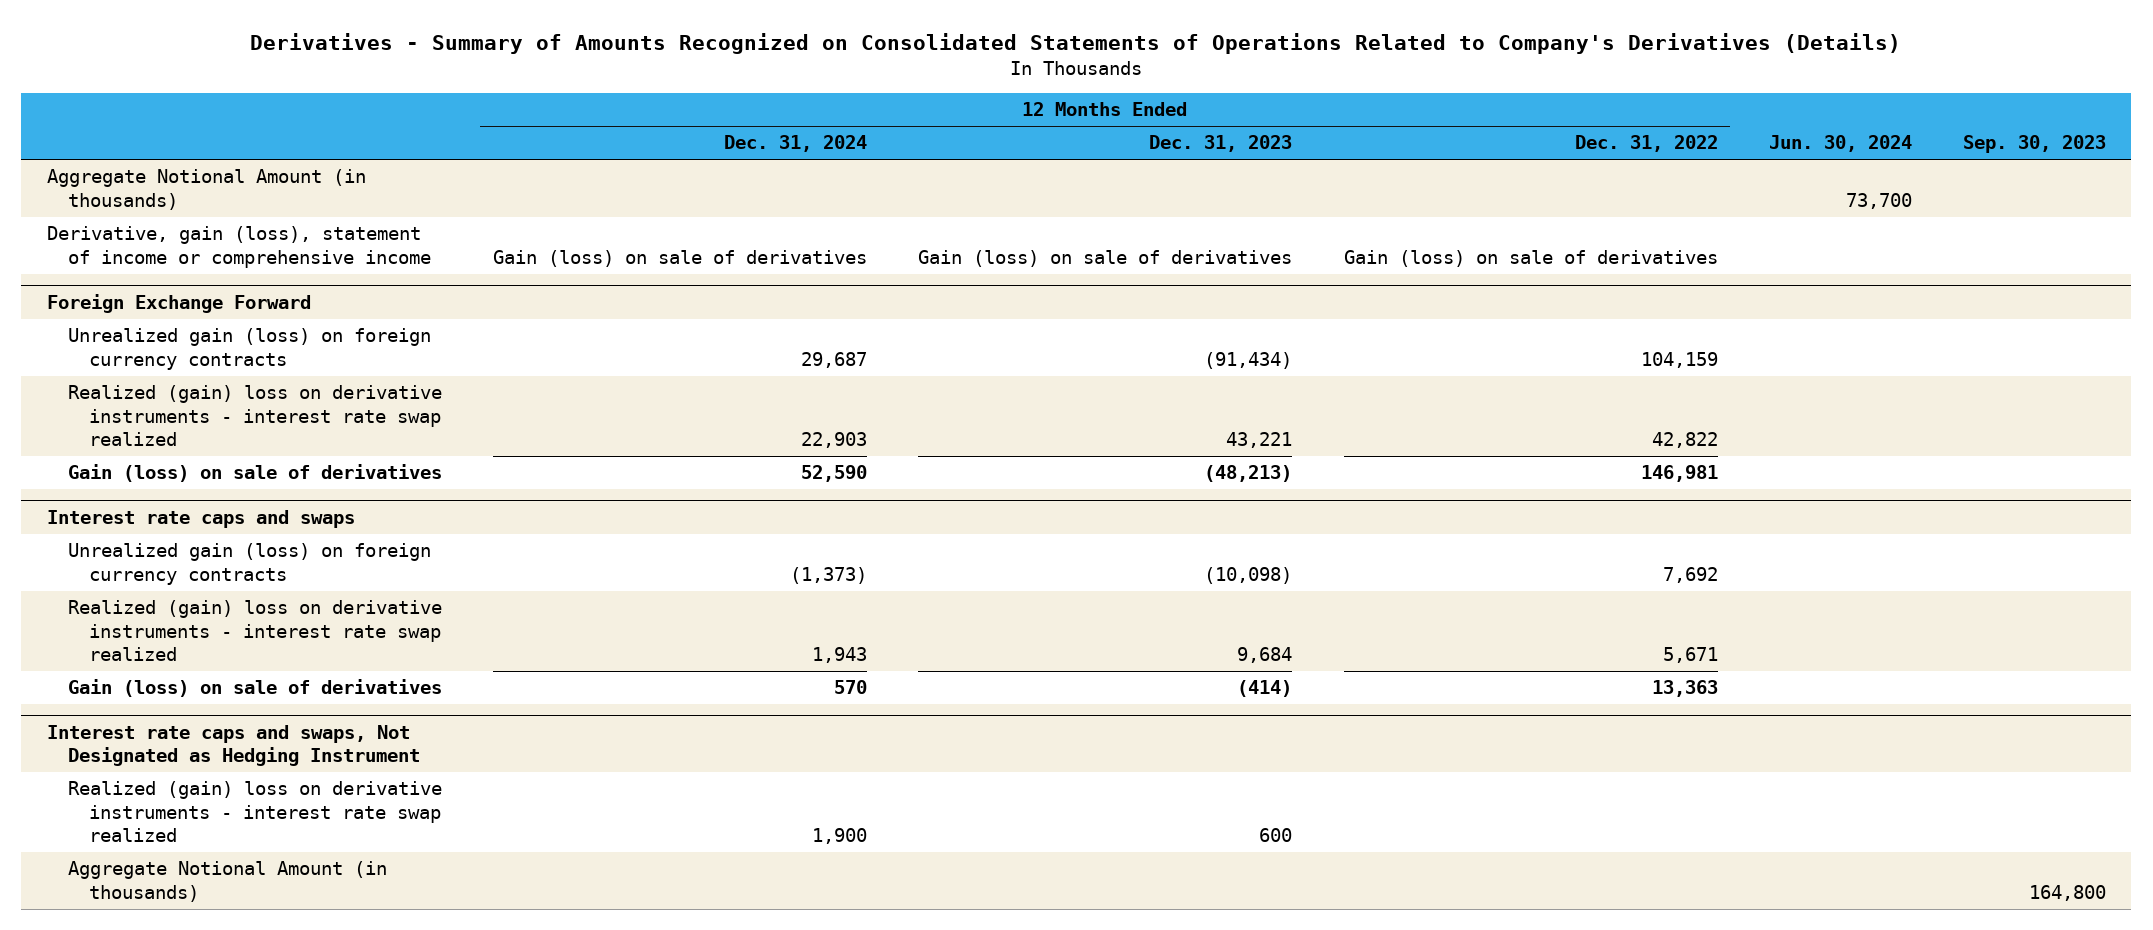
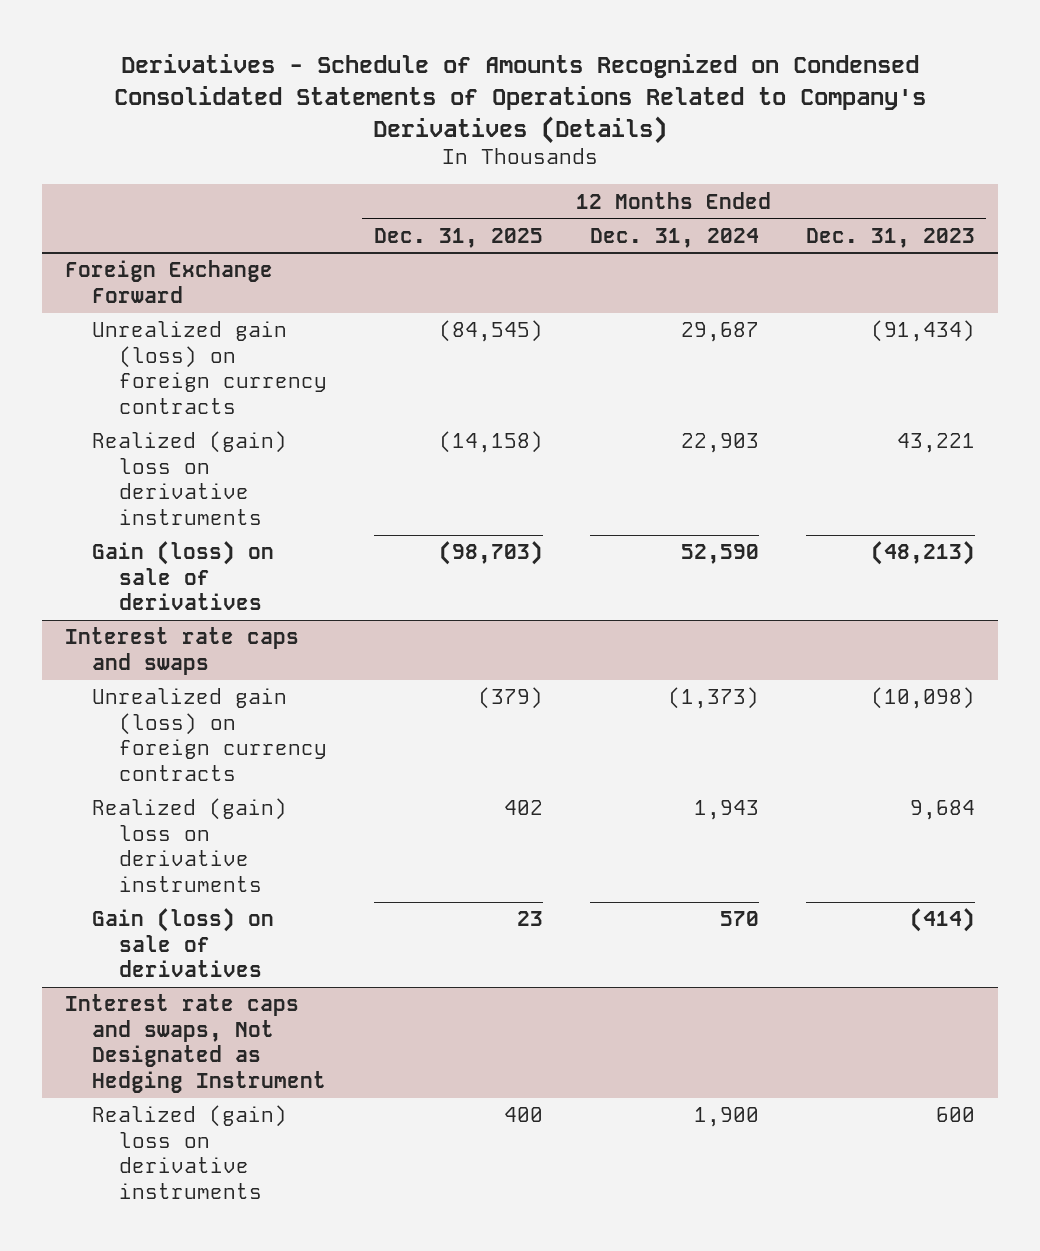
- Derivatives - Summary of Amounts Recognized on Consolidated Statements of Operations Related to Company's Derivatives (Details)
+ Derivatives - Schedule of Amounts Recognized on Condensed Consolidated Statements of Operations Related to Company's Derivatives (Details)
- | 12 Months Ended Dec. 31, 2024 | 12 Months Ended Dec. 31, 2023 | 12 Months Ended Dec. 31, 2022 | Jun. 30, 2024 | Sep. 30, 2023
+ | 12 Months Ended Dec. 31, 2025 | 12 Months Ended Dec. 31, 2024 | 12 Months Ended Dec. 31, 2023
- Aggregate Notional Amount (in thousands) | | | | 73,700 |
- Derivative, gain (loss), statement of income or comprehensive income | Gain (loss) on sale of derivatives | Gain (loss) on sale of derivatives | Gain (loss) on sale of derivatives | |
@ Foreign Exchange Forward
- Realized (gain) loss on derivative instruments - interest rate swap realized | 22,903 | 43,221 | 42,822 | |
+ Realized (gain) loss on derivative instruments | (14,158) | 22,903 | 43,221
@ Interest rate caps and swaps
- Realized (gain) loss on derivative instruments - interest rate swap realized | 1,943 | 9,684 | 5,671 | |
+ Realized (gain) loss on derivative instruments | 402 | 1,943 | 9,684
@ Interest rate caps and swaps, Not Designated as Hedging Instrument
- Realized (gain) loss on derivative instruments - interest rate swap realized | 1,900 | 600 | | |
- Aggregate Notional Amount (in thousands) | | | | | 164,800
+ Realized (gain) loss on derivative instruments | 400 | 1,900 | 600

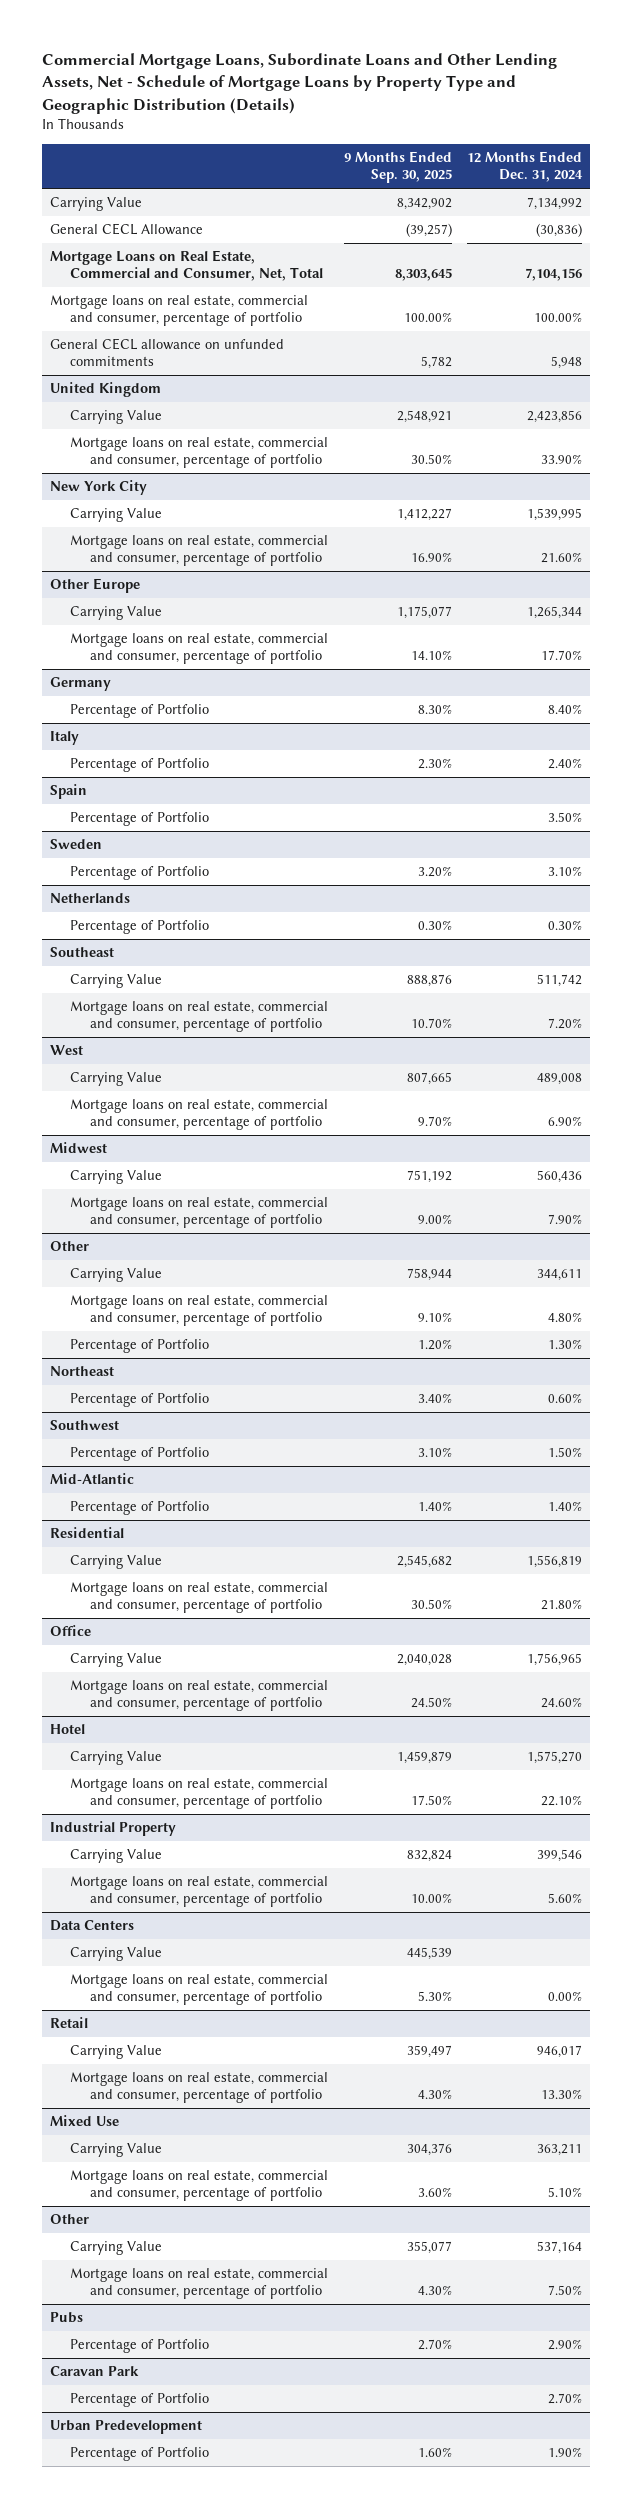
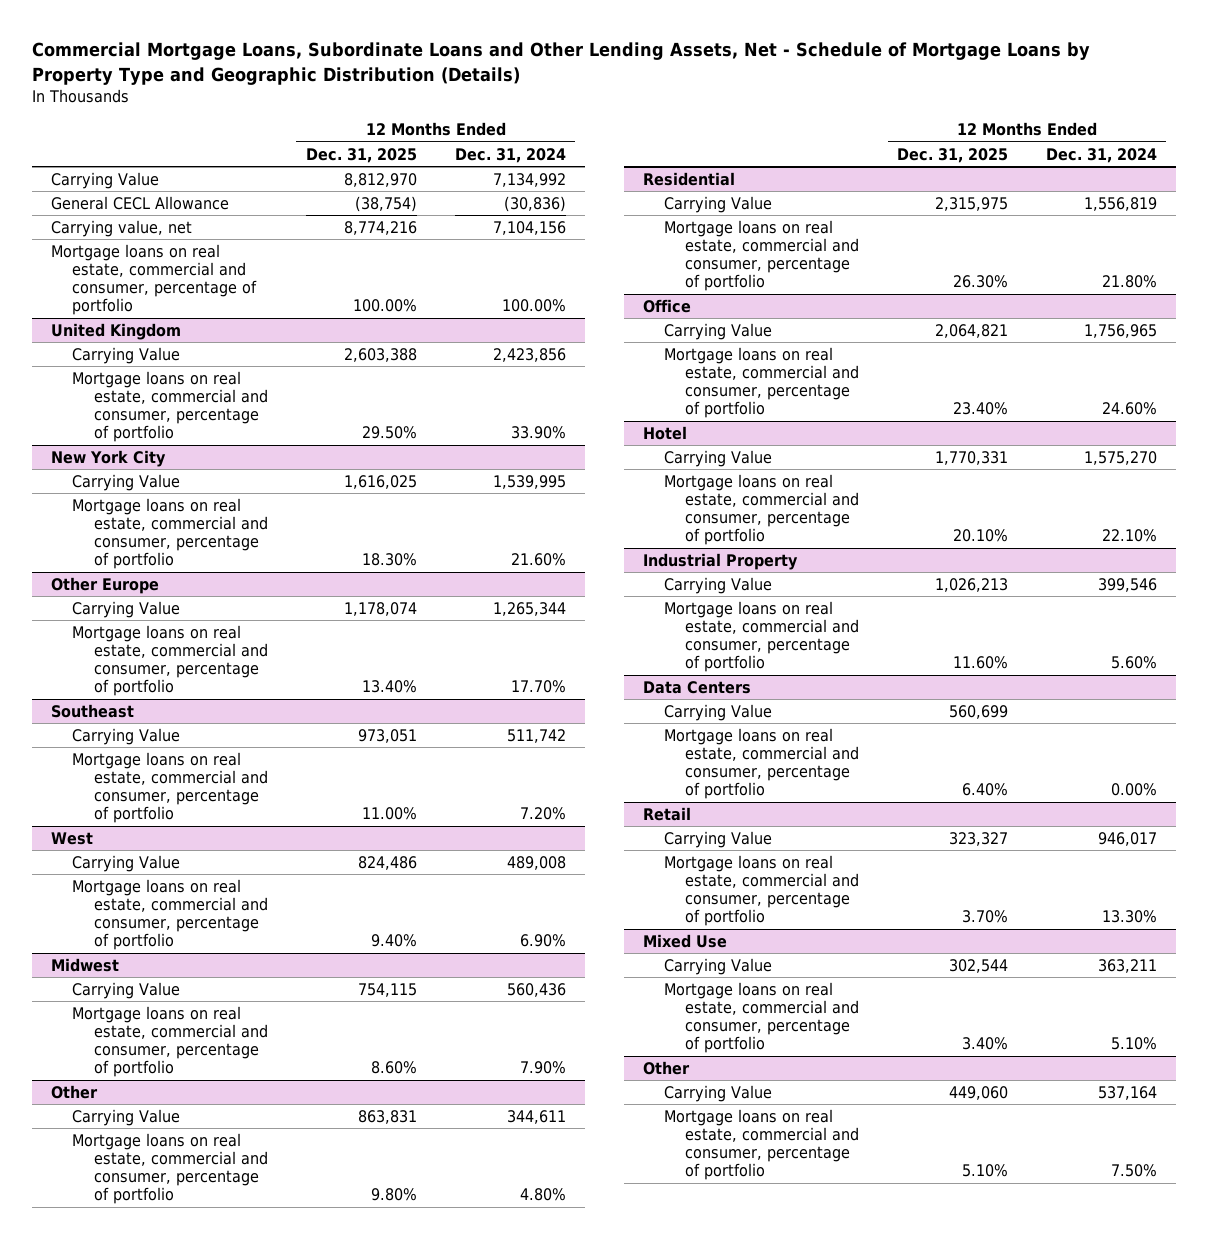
- | 9 Months Ended Sep. 30, 2025 | 12 Months Ended Dec. 31, 2024
+ | 12 Months Ended Dec. 31, 2025 | 12 Months Ended Dec. 31, 2024
- Mortgage Loans on Real Estate, Commercial and Consumer, Net, Total | 8,303,645 | 7,104,156
+ Carrying value, net | 8,774,216 | 7,104,156
- General CECL allowance on unfunded commitments | 5,782 | 5,948
- Germany
- Percentage of Portfolio | 8.30% | 8.40%
- Italy
- Percentage of Portfolio | 2.30% | 2.40%
- Spain
- Percentage of Portfolio | | 3.50%
- Sweden
- Percentage of Portfolio | 3.20% | 3.10%
- Netherlands
- Percentage of Portfolio | 0.30% | 0.30%
@ Other
- Percentage of Portfolio | 1.20% | 1.30%
- Northeast
- Percentage of Portfolio | 3.40% | 0.60%
- Southwest
- Percentage of Portfolio | 3.10% | 1.50%
- Mid-Atlantic
- Percentage of Portfolio | 1.40% | 1.40%
- Pubs
- Percentage of Portfolio | 2.70% | 2.90%
- Caravan Park
- Percentage of Portfolio | | 2.70%
- Urban Predevelopment
- Percentage of Portfolio | 1.60% | 1.90%

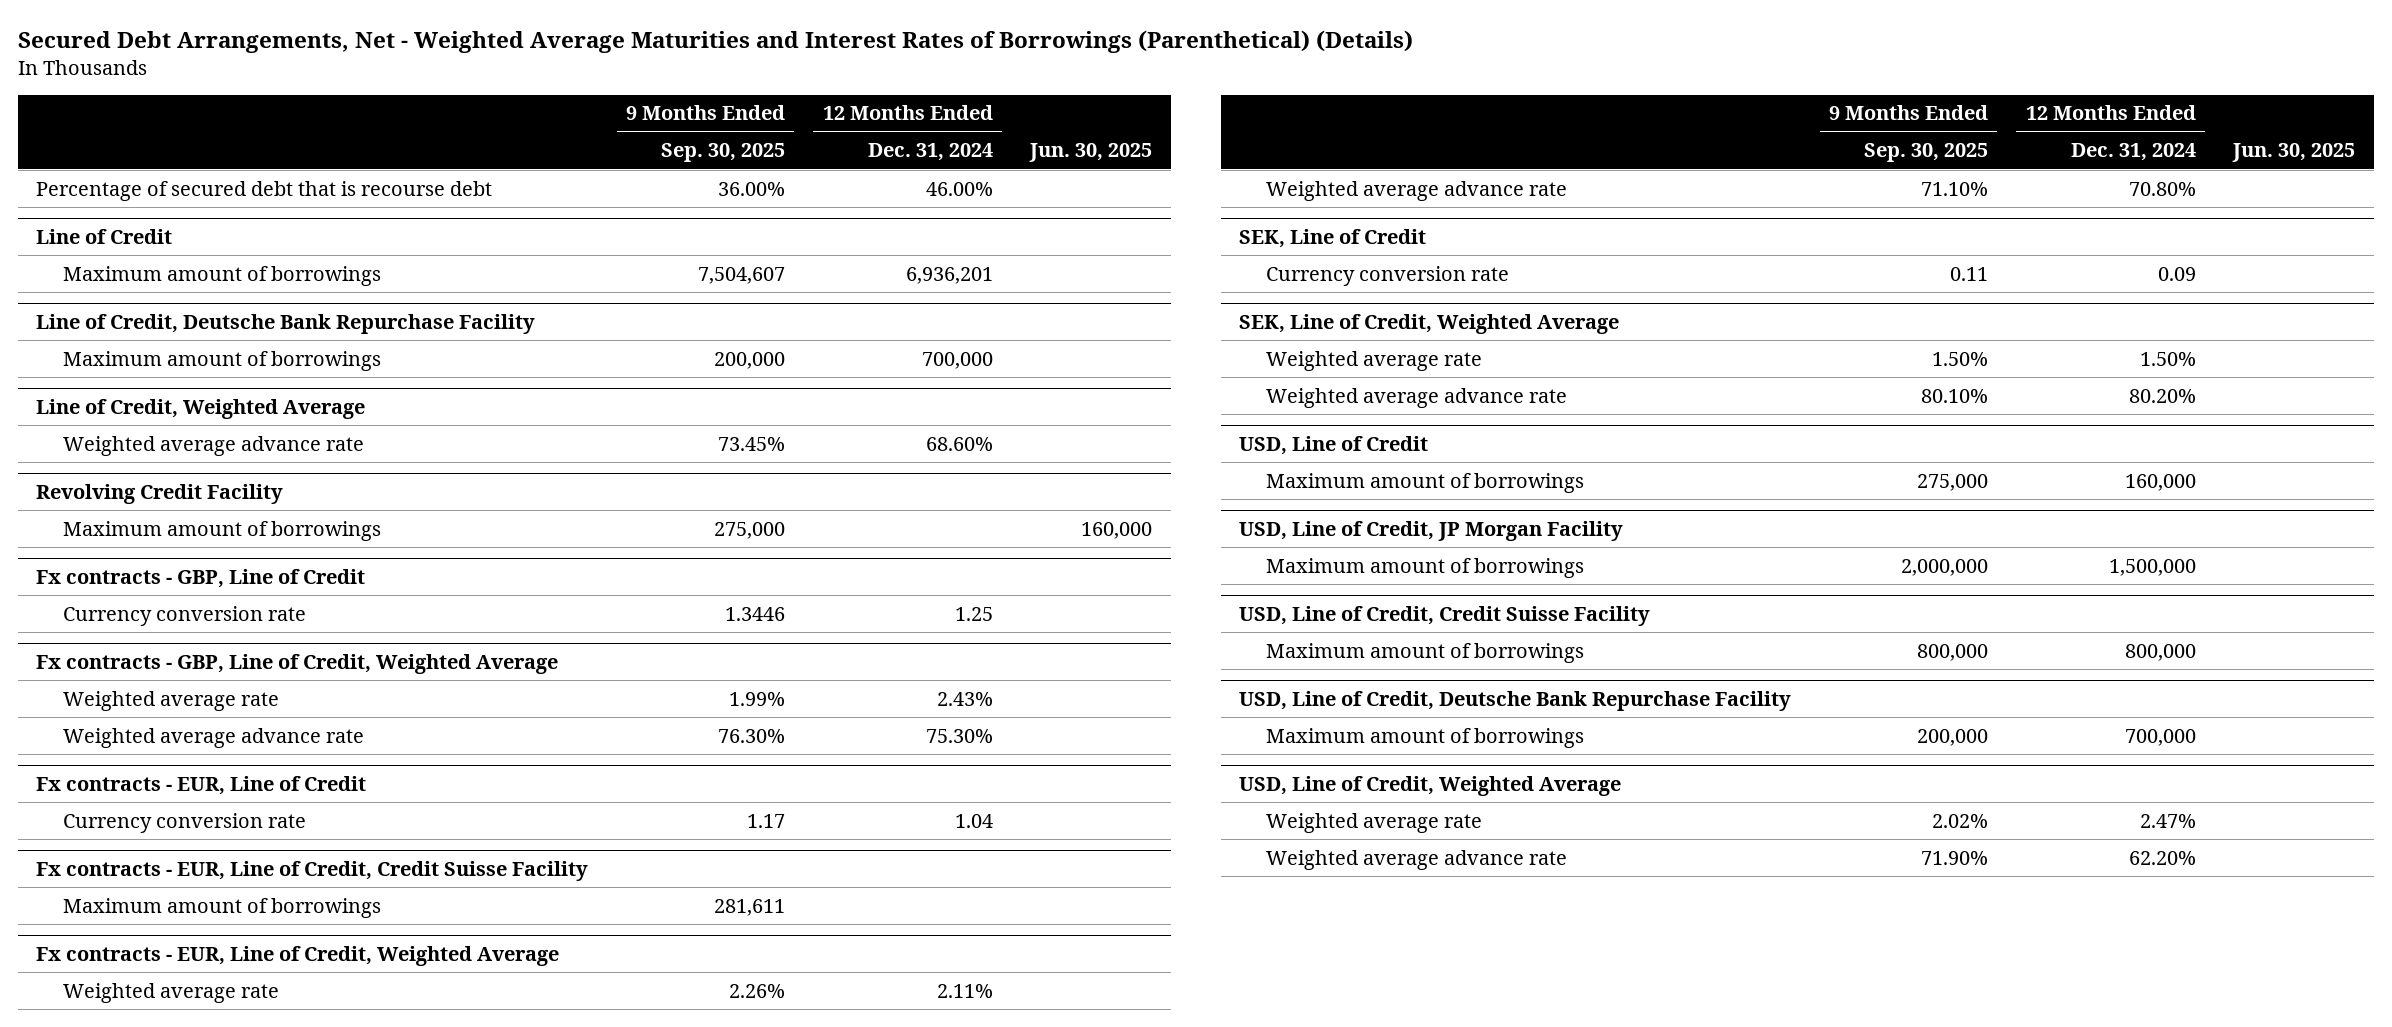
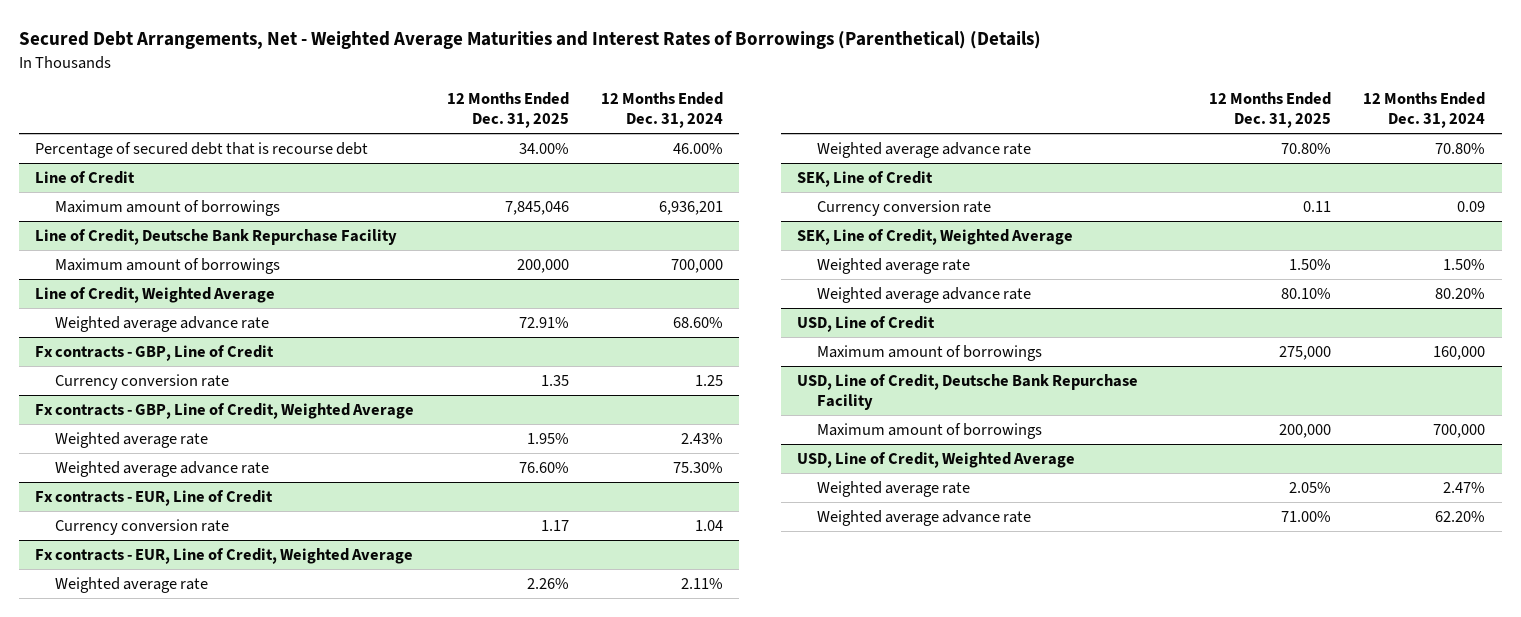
- | 9 Months Ended Sep. 30, 2025 | 12 Months Ended Dec. 31, 2024 | Jun. 30, 2025
+ | 12 Months Ended Dec. 31, 2025 | 12 Months Ended Dec. 31, 2024
- Revolving Credit Facility
- Maximum amount of borrowings | 275,000 | | 160,000
- Fx contracts - EUR, Line of Credit, Credit Suisse Facility
- Maximum amount of borrowings | 281,611 | |
- USD, Line of Credit, JP Morgan Facility
- Maximum amount of borrowings | 2,000,000 | 1,500,000 |
- USD, Line of Credit, Credit Suisse Facility
- Maximum amount of borrowings | 800,000 | 800,000 |

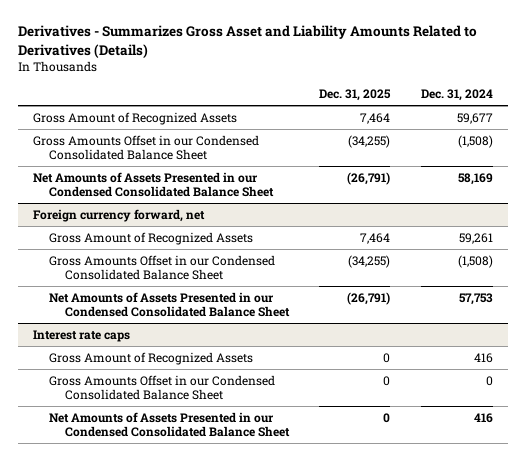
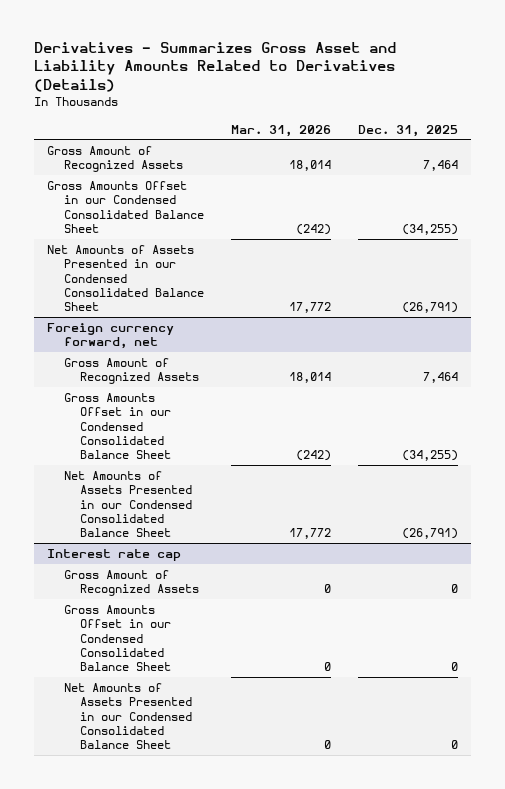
- | Dec. 31, 2025 | Dec. 31, 2024
+ | Mar. 31, 2026 | Dec. 31, 2025
- Interest rate caps
+ Interest rate cap

